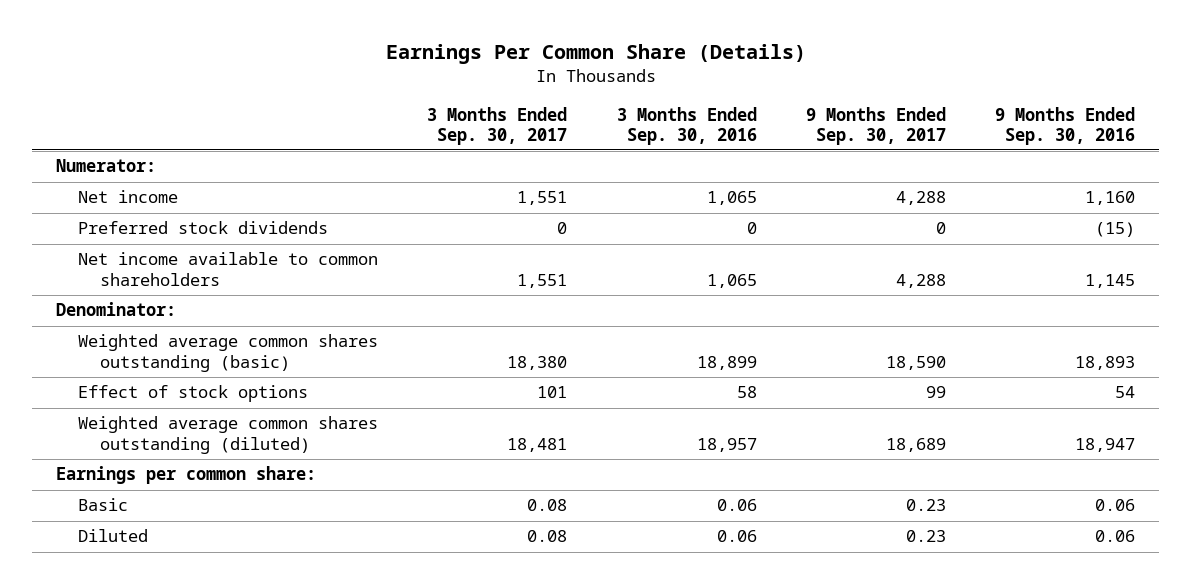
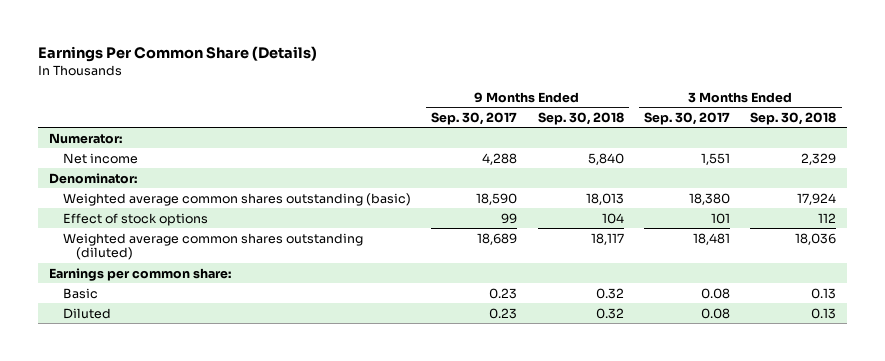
- | 3 Months Ended Sep. 30, 2017 | 3 Months Ended Sep. 30, 2016 | 9 Months Ended Sep. 30, 2017 | 9 Months Ended Sep. 30, 2016
+ | 9 Months Ended Sep. 30, 2017 | 9 Months Ended Sep. 30, 2018 | 3 Months Ended Sep. 30, 2017 | 3 Months Ended Sep. 30, 2018
- Preferred stock dividends | 0 | 0 | 0 | (15)
- Net income available to common shareholders | 1,551 | 1,065 | 4,288 | 1,145

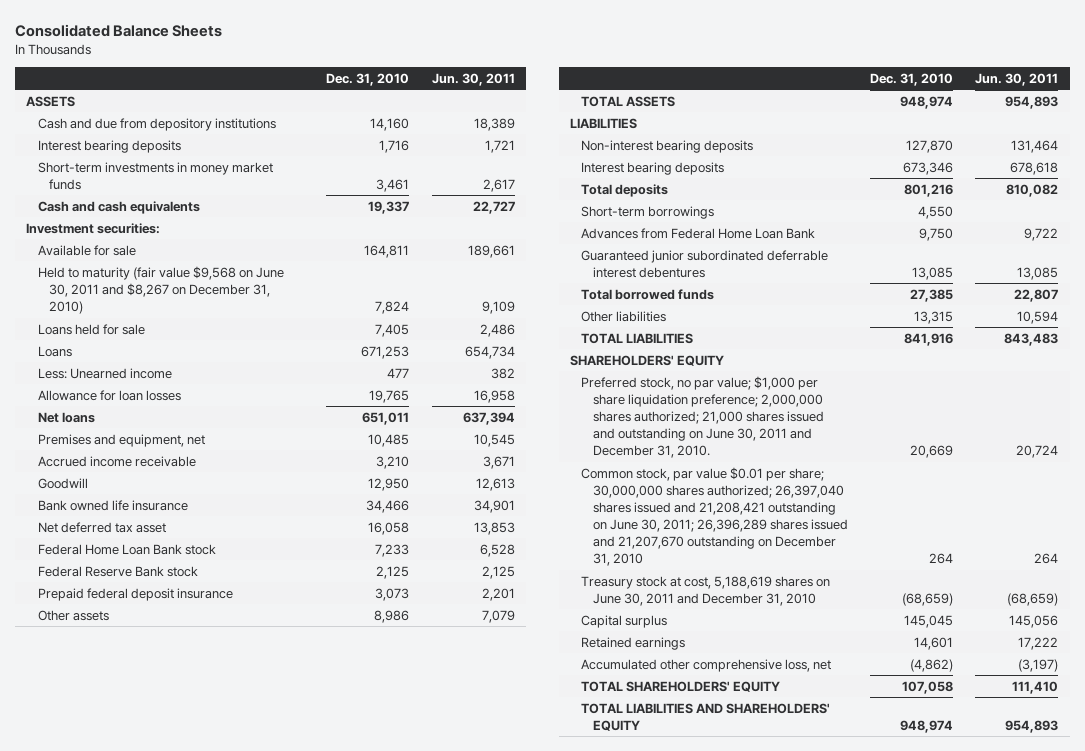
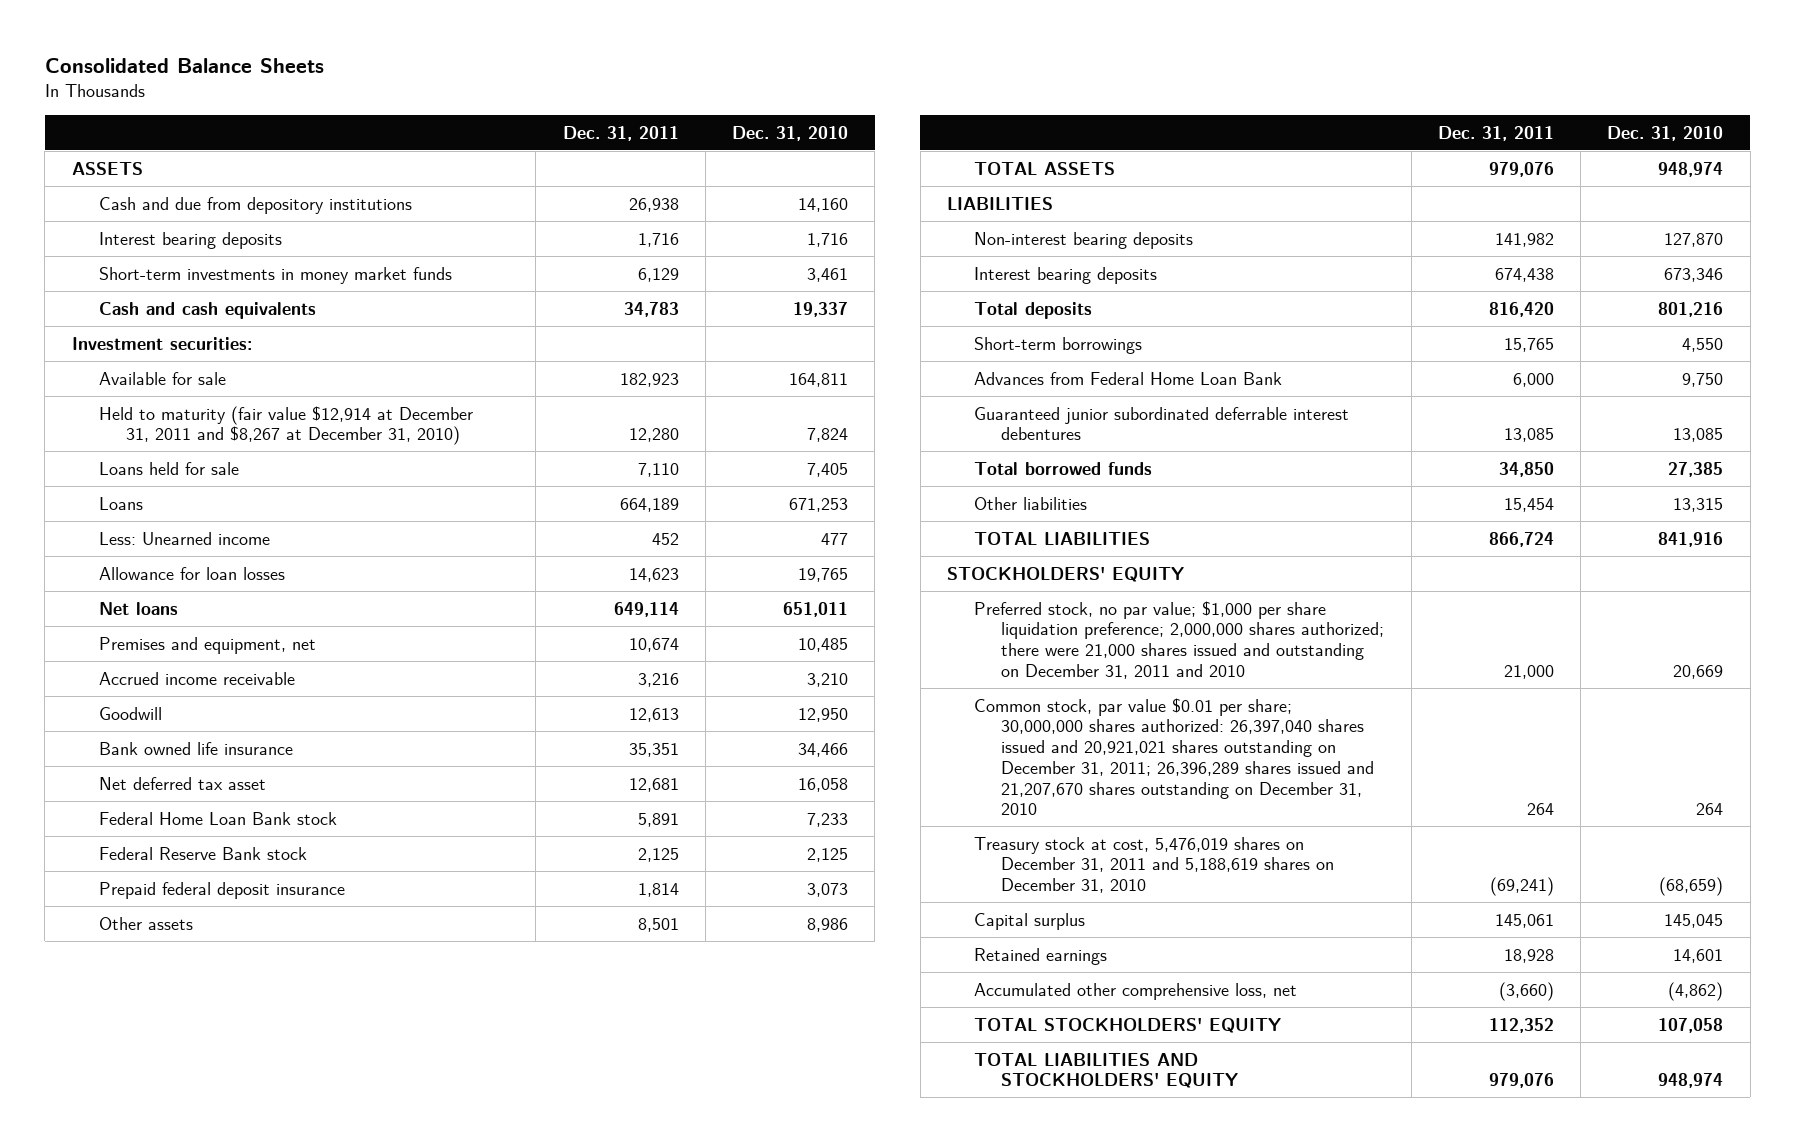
- | Dec. 31, 2010 | Jun. 30, 2011
+ | Dec. 31, 2011 | Dec. 31, 2010
- Held to maturity (fair value $9,568 on June 30, 2011 and $8,267 on December 31, 2010) | 7,824 | 9,109
+ Held to maturity (fair value $12,914 at December 31, 2011 and $8,267 at December 31, 2010) | 12,280 | 7,824
- SHAREHOLDERS' EQUITY
- Preferred stock, no par value; $1,000 per share liquidation preference; 2,000,000 shares authorized; 21,000 shares issued and outstanding on June 30, 2011 and December 31, 2010. | 20,669 | 20,724
- Common stock, par value $0.01 per share; 30,000,000 shares authorized; 26,397,040 shares issued and 21,208,421 outstanding on June 30, 2011; 26,396,289 shares issued and 21,207,670 outstanding on December 31, 2010 | 264 | 264
- Treasury stock at cost, 5,188,619 shares on June 30, 2011 and December 31, 2010 | (68,659) | (68,659)
+ STOCKHOLDERS' EQUITY
+ Preferred stock, no par value; $1,000 per share liquidation preference; 2,000,000 shares authorized; there were 21,000 shares issued and outstanding on December 31, 2011 and 2010 | 21,000 | 20,669
+ Common stock, par value $0.01 per share; 30,000,000 shares authorized: 26,397,040 shares issued and 20,921,021 shares outstanding on December 31, 2011; 26,396,289 shares issued and 21,207,670 shares outstanding on December 31, 2010 | 264 | 264
+ Treasury stock at cost, 5,476,019 shares on December 31, 2011 and 5,188,619 shares on December 31, 2010 | (69,241) | (68,659)
- TOTAL SHAREHOLDERS' EQUITY | 107,058 | 111,410
- TOTAL LIABILITIES AND SHAREHOLDERS' EQUITY | 948,974 | 954,893
+ TOTAL STOCKHOLDERS' EQUITY | 112,352 | 107,058
+ TOTAL LIABILITIES AND STOCKHOLDERS' EQUITY | 979,076 | 948,974

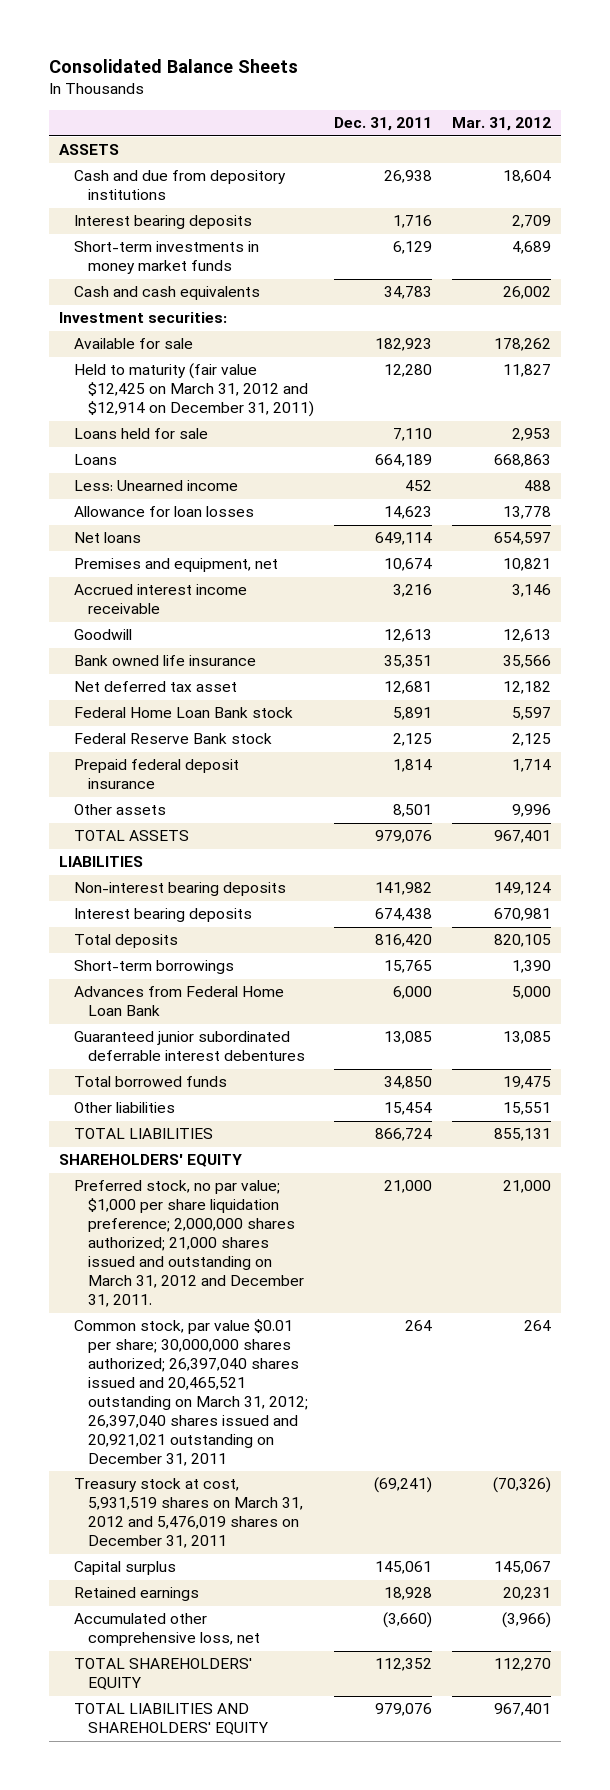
- | Dec. 31, 2011 | Dec. 31, 2010
+ | Dec. 31, 2011 | Mar. 31, 2012
- Held to maturity (fair value $12,914 at December 31, 2011 and $8,267 at December 31, 2010) | 12,280 | 7,824
+ Held to maturity (fair value $12,425 on March 31, 2012 and $12,914 on December 31, 2011) | 12,280 | 11,827
- Accrued income receivable | 3,216 | 3,210
+ Accrued interest income receivable | 3,216 | 3,146
- STOCKHOLDERS' EQUITY
- Preferred stock, no par value; $1,000 per share liquidation preference; 2,000,000 shares authorized; there were 21,000 shares issued and outstanding on December 31, 2011 and 2010 | 21,000 | 20,669
- Common stock, par value $0.01 per share; 30,000,000 shares authorized: 26,397,040 shares issued and 20,921,021 shares outstanding on December 31, 2011; 26,396,289 shares issued and 21,207,670 shares outstanding on December 31, 2010 | 264 | 264
- Treasury stock at cost, 5,476,019 shares on December 31, 2011 and 5,188,619 shares on December 31, 2010 | (69,241) | (68,659)
+ SHAREHOLDERS' EQUITY
+ Preferred stock, no par value; $1,000 per share liquidation preference; 2,000,000 shares authorized; 21,000 shares issued and outstanding on March 31, 2012 and December 31, 2011. | 21,000 | 21,000
+ Common stock, par value $0.01 per share; 30,000,000 shares authorized; 26,397,040 shares issued and 20,465,521 outstanding on March 31, 2012; 26,397,040 shares issued and 20,921,021 outstanding on December 31, 2011 | 264 | 264
+ Treasury stock at cost, 5,931,519 shares on March 31, 2012 and 5,476,019 shares on December 31, 2011 | (69,241) | (70,326)
- TOTAL STOCKHOLDERS' EQUITY | 112,352 | 107,058
- TOTAL LIABILITIES AND STOCKHOLDERS' EQUITY | 979,076 | 948,974
+ TOTAL SHAREHOLDERS' EQUITY | 112,352 | 112,270
+ TOTAL LIABILITIES AND SHAREHOLDERS' EQUITY | 979,076 | 967,401

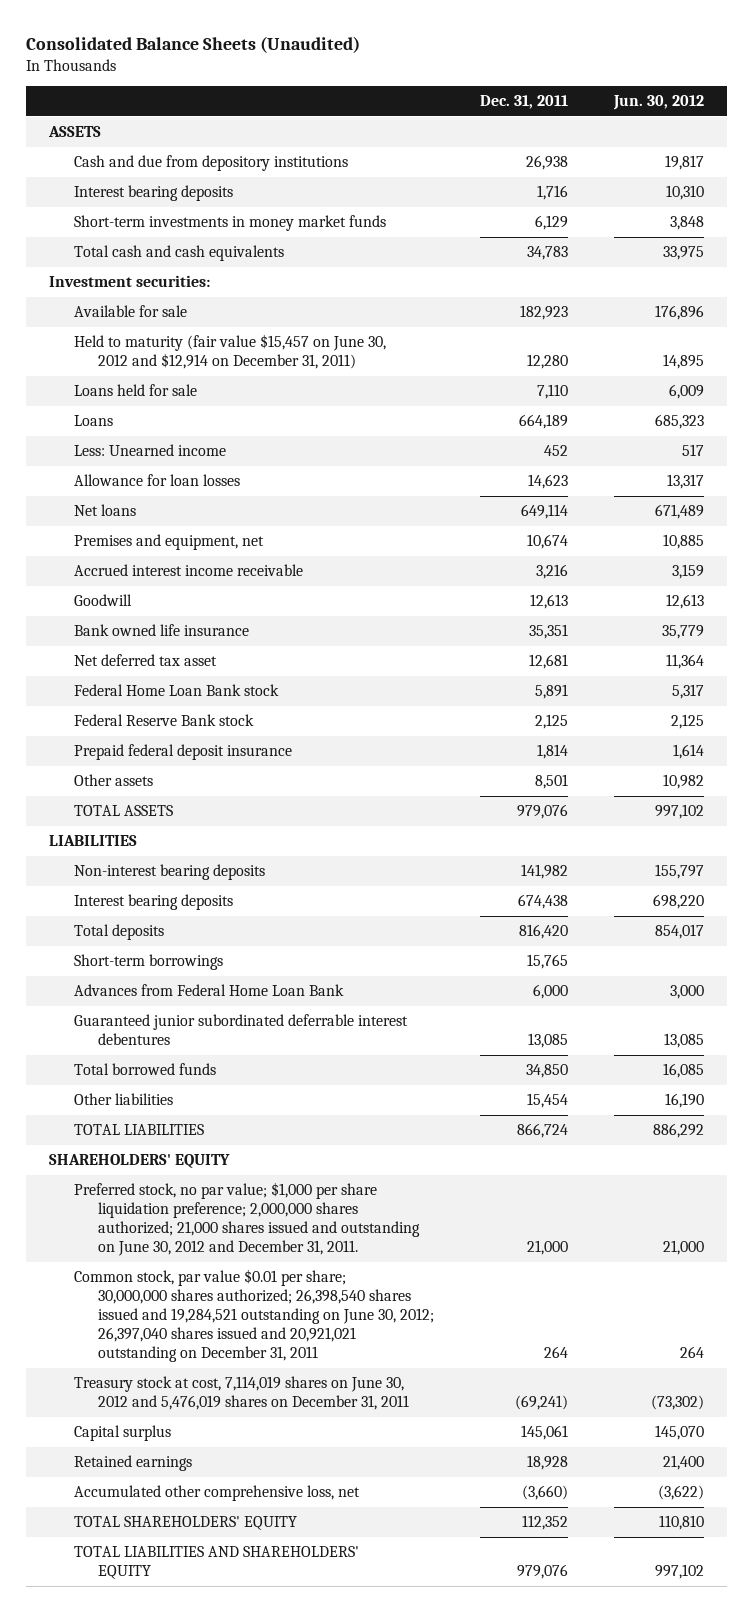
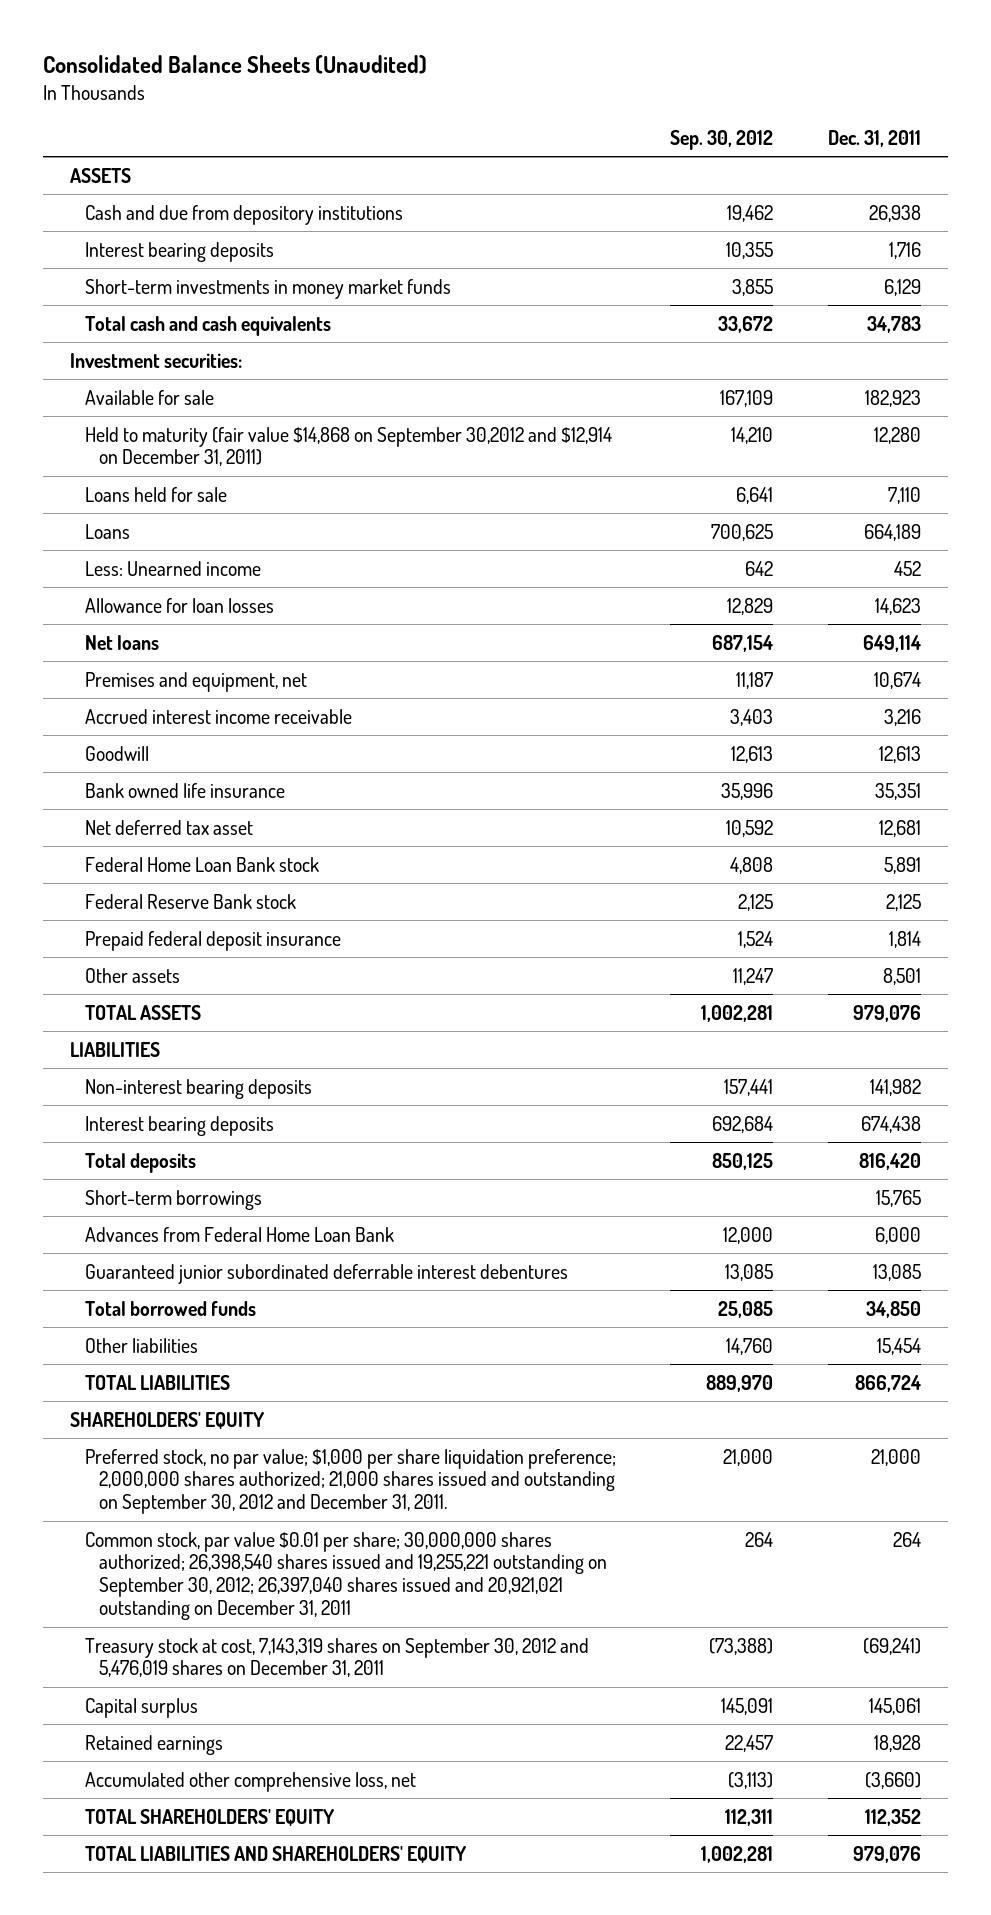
- | Dec. 31, 2011 | Jun. 30, 2012
+ | Sep. 30, 2012 | Dec. 31, 2011
- Held to maturity (fair value $15,457 on June 30, 2012 and $12,914 on December 31, 2011) | 12,280 | 14,895
+ Held to maturity (fair value $14,868 on September 30,2012 and $12,914 on December 31, 2011) | 14,210 | 12,280
- Preferred stock, no par value; $1,000 per share liquidation preference; 2,000,000 shares authorized; 21,000 shares issued and outstanding on June 30, 2012 and December 31, 2011. | 21,000 | 21,000
- Common stock, par value $0.01 per share; 30,000,000 shares authorized; 26,398,540 shares issued and 19,284,521 outstanding on June 30, 2012; 26,397,040 shares issued and 20,921,021 outstanding on December 31, 2011 | 264 | 264
- Treasury stock at cost, 7,114,019 shares on June 30, 2012 and 5,476,019 shares on December 31, 2011 | (69,241) | (73,302)
+ Preferred stock, no par value; $1,000 per share liquidation preference; 2,000,000 shares authorized; 21,000 shares issued and outstanding on September 30, 2012 and December 31, 2011. | 21,000 | 21,000
+ Common stock, par value $0.01 per share; 30,000,000 shares authorized; 26,398,540 shares issued and 19,255,221 outstanding on September 30, 2012; 26,397,040 shares issued and 20,921,021 outstanding on December 31, 2011 | 264 | 264
+ Treasury stock at cost, 7,143,319 shares on September 30, 2012 and 5,476,019 shares on December 31, 2011 | (73,388) | (69,241)

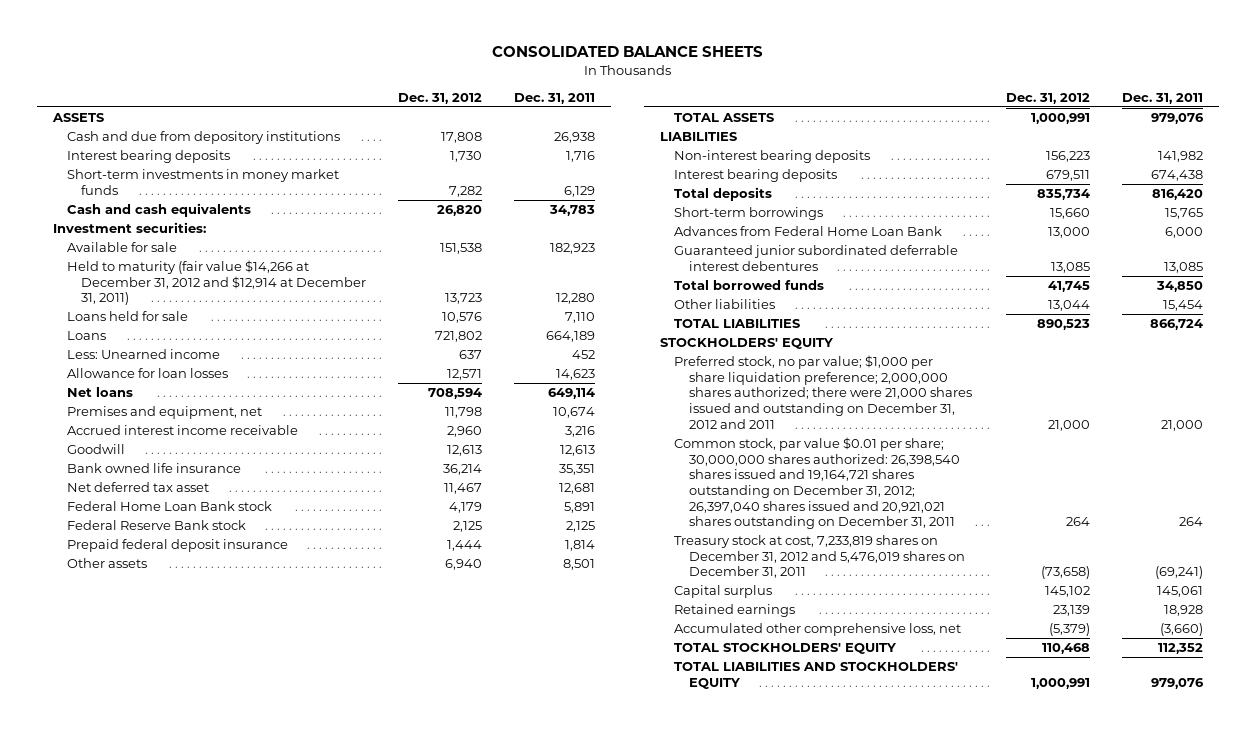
- Consolidated Balance Sheets (Unaudited)
+ CONSOLIDATED BALANCE SHEETS
- | Sep. 30, 2012 | Dec. 31, 2011
+ | Dec. 31, 2012 | Dec. 31, 2011
- Total cash and cash equivalents | 33,672 | 34,783
+ Cash and cash equivalents | 26,820 | 34,783
- Held to maturity (fair value $14,868 on September 30,2012 and $12,914 on December 31, 2011) | 14,210 | 12,280
+ Held to maturity (fair value $14,266 at December 31, 2012 and $12,914 at December 31, 2011) | 13,723 | 12,280
- SHAREHOLDERS' EQUITY
- Preferred stock, no par value; $1,000 per share liquidation preference; 2,000,000 shares authorized; 21,000 shares issued and outstanding on September 30, 2012 and December 31, 2011. | 21,000 | 21,000
- Common stock, par value $0.01 per share; 30,000,000 shares authorized; 26,398,540 shares issued and 19,255,221 outstanding on September 30, 2012; 26,397,040 shares issued and 20,921,021 outstanding on December 31, 2011 | 264 | 264
- Treasury stock at cost, 7,143,319 shares on September 30, 2012 and 5,476,019 shares on December 31, 2011 | (73,388) | (69,241)
+ STOCKHOLDERS' EQUITY
+ Preferred stock, no par value; $1,000 per share liquidation preference; 2,000,000 shares authorized; there were 21,000 shares issued and outstanding on December 31, 2012 and 2011 | 21,000 | 21,000
+ Common stock, par value $0.01 per share; 30,000,000 shares authorized: 26,398,540 shares issued and 19,164,721 shares outstanding on December 31, 2012; 26,397,040 shares issued and 20,921,021 shares outstanding on December 31, 2011 | 264 | 264
+ Treasury stock at cost, 7,233,819 shares on December 31, 2012 and 5,476,019 shares on December 31, 2011 | (73,658) | (69,241)
- TOTAL SHAREHOLDERS' EQUITY | 112,311 | 112,352
- TOTAL LIABILITIES AND SHAREHOLDERS' EQUITY | 1,002,281 | 979,076
+ TOTAL STOCKHOLDERS' EQUITY | 110,468 | 112,352
+ TOTAL LIABILITIES AND STOCKHOLDERS' EQUITY | 1,000,991 | 979,076

